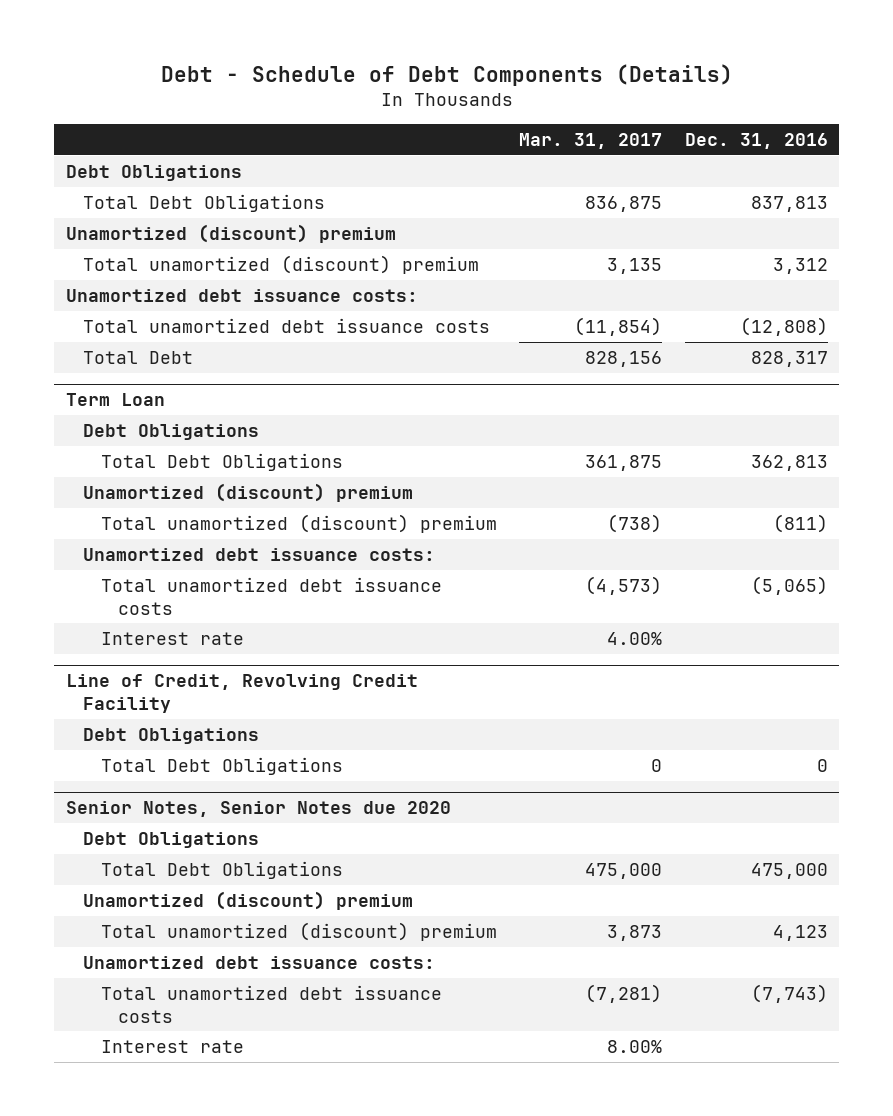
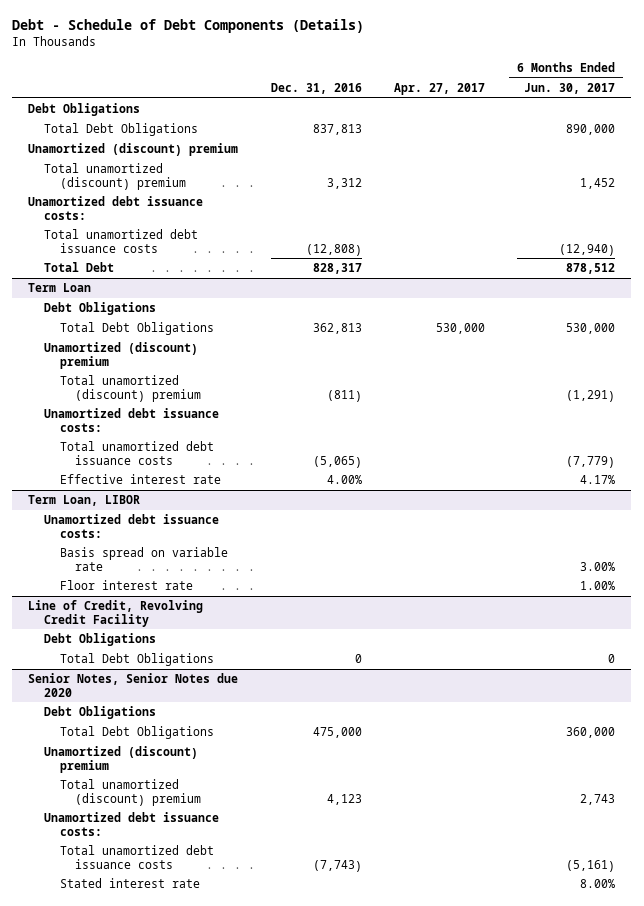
- | Mar. 31, 2017 | Dec. 31, 2016
+ | Dec. 31, 2016 | Apr. 27, 2017 | 6 Months Ended Jun. 30, 2017
@ Term Loan
- Interest rate | 4.00% |
+ Effective interest rate | 4.00% | | 4.17%
+ Term Loan, LIBOR
+ Unamortized debt issuance costs:
+ Basis spread on variable rate | | | 3.00%
+ Floor interest rate | | | 1.00%
@ Senior Notes, Senior Notes due 2020
- Interest rate | 8.00% |
+ Stated interest rate | | | 8.00%

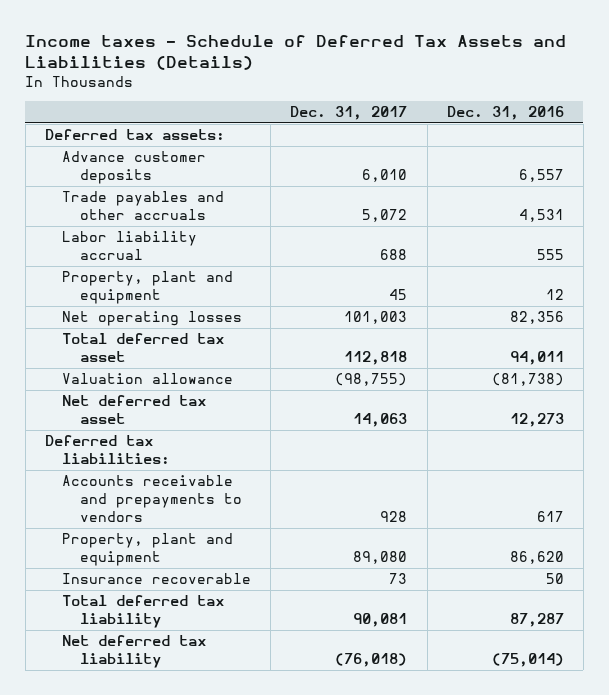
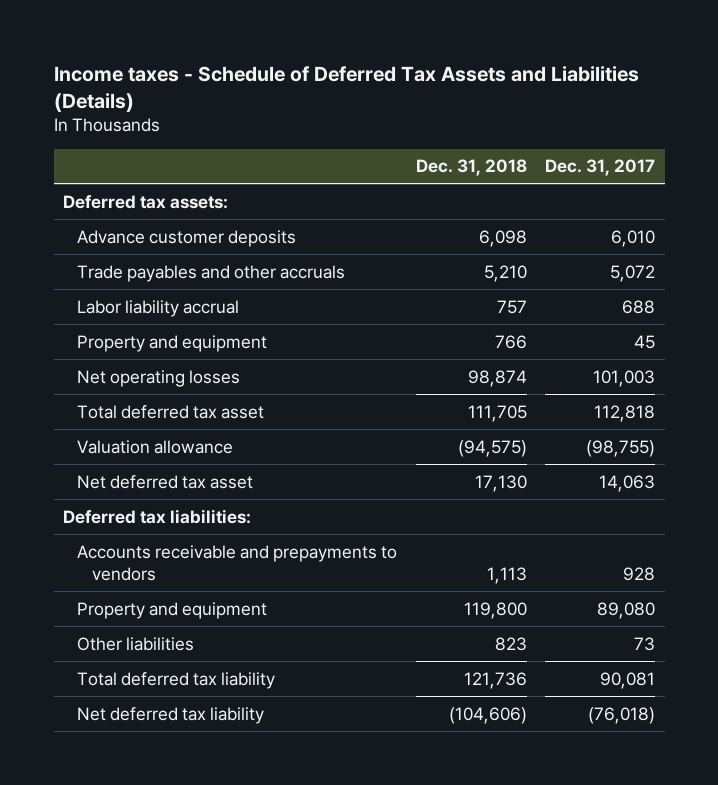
- | Dec. 31, 2017 | Dec. 31, 2016
+ | Dec. 31, 2018 | Dec. 31, 2017
- Property, plant and equipment | 45 | 12
+ Property and equipment | 766 | 45
- Property, plant and equipment | 89,080 | 86,620
- Insurance recoverable | 73 | 50
+ Property and equipment | 119,800 | 89,080
+ Other liabilities | 823 | 73

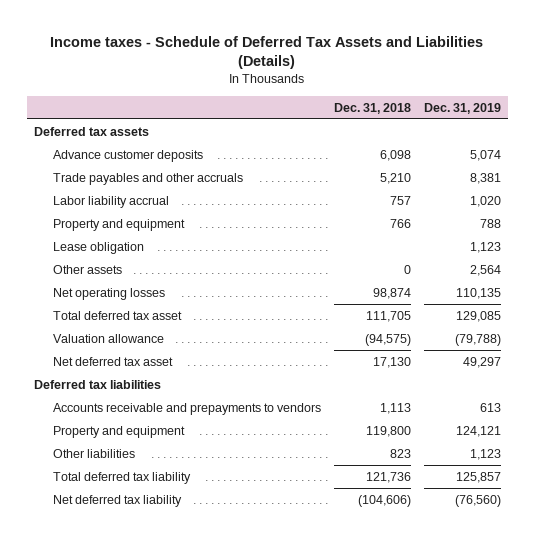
- | Dec. 31, 2018 | Dec. 31, 2017
+ | Dec. 31, 2018 | Dec. 31, 2019
- Deferred tax assets:
+ Deferred tax assets
+ Lease obligation | | 1,123
+ Other assets | 0 | 2,564
- Deferred tax liabilities:
+ Deferred tax liabilities

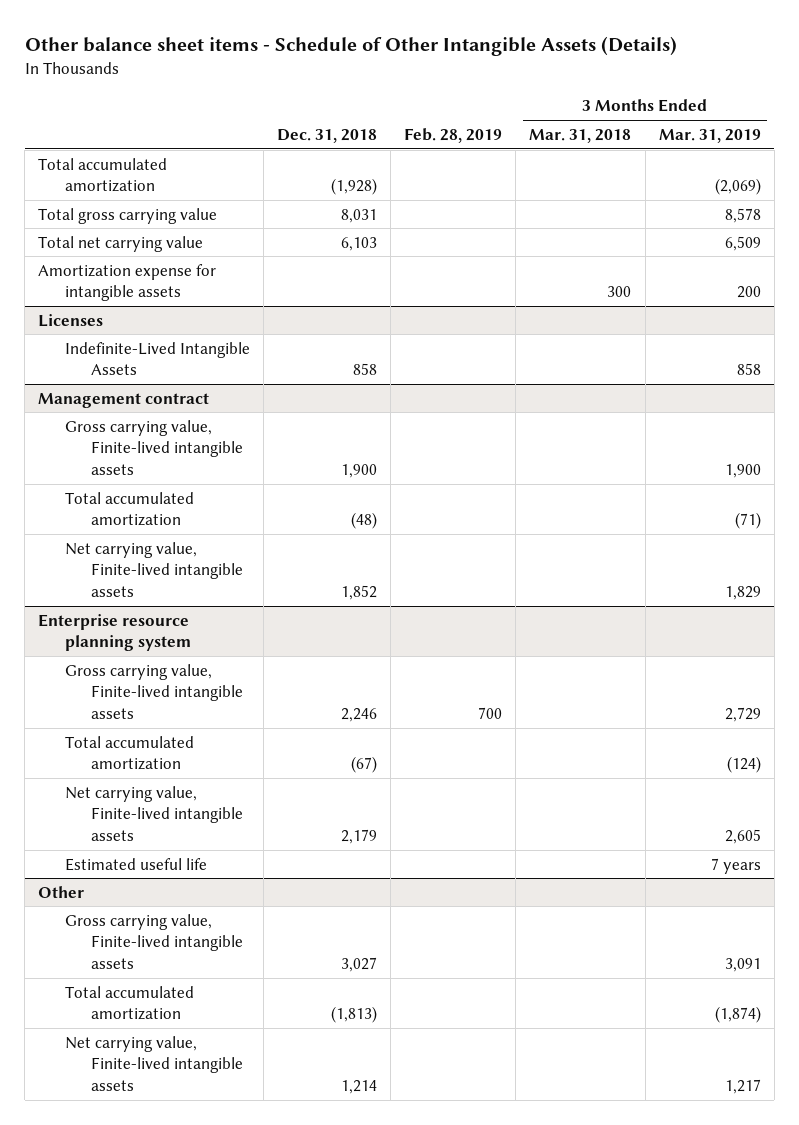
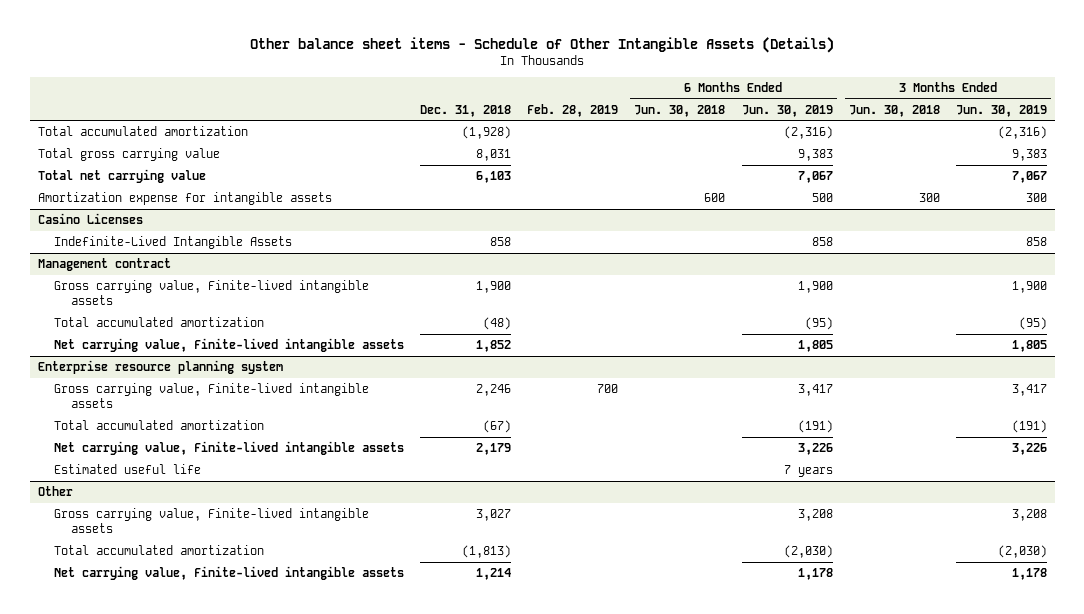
- | Dec. 31, 2018 | Feb. 28, 2019 | 3 Months Ended Mar. 31, 2018 | 3 Months Ended Mar. 31, 2019
+ | Dec. 31, 2018 | Feb. 28, 2019 | 6 Months Ended Jun. 30, 2018 | 6 Months Ended Jun. 30, 2019 | 3 Months Ended Jun. 30, 2018 | 3 Months Ended Jun. 30, 2019
- Licenses
+ Casino Licenses

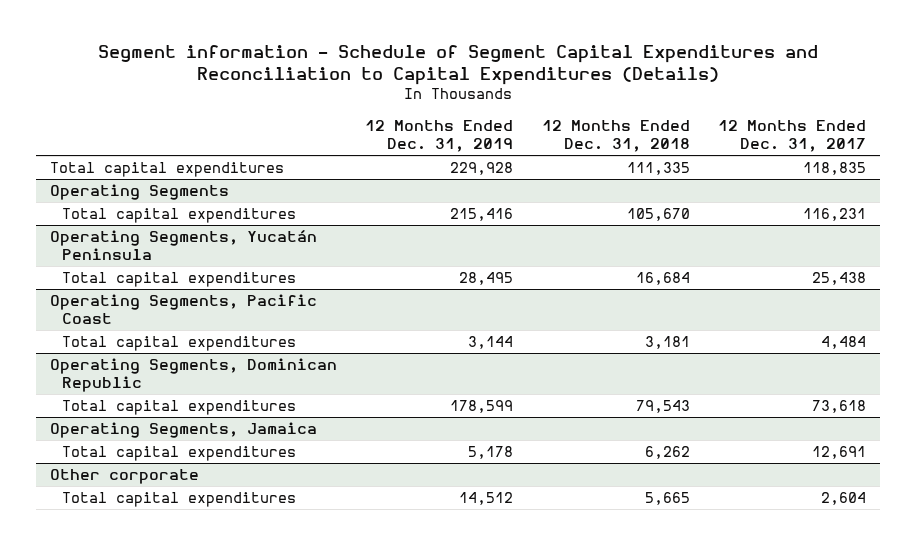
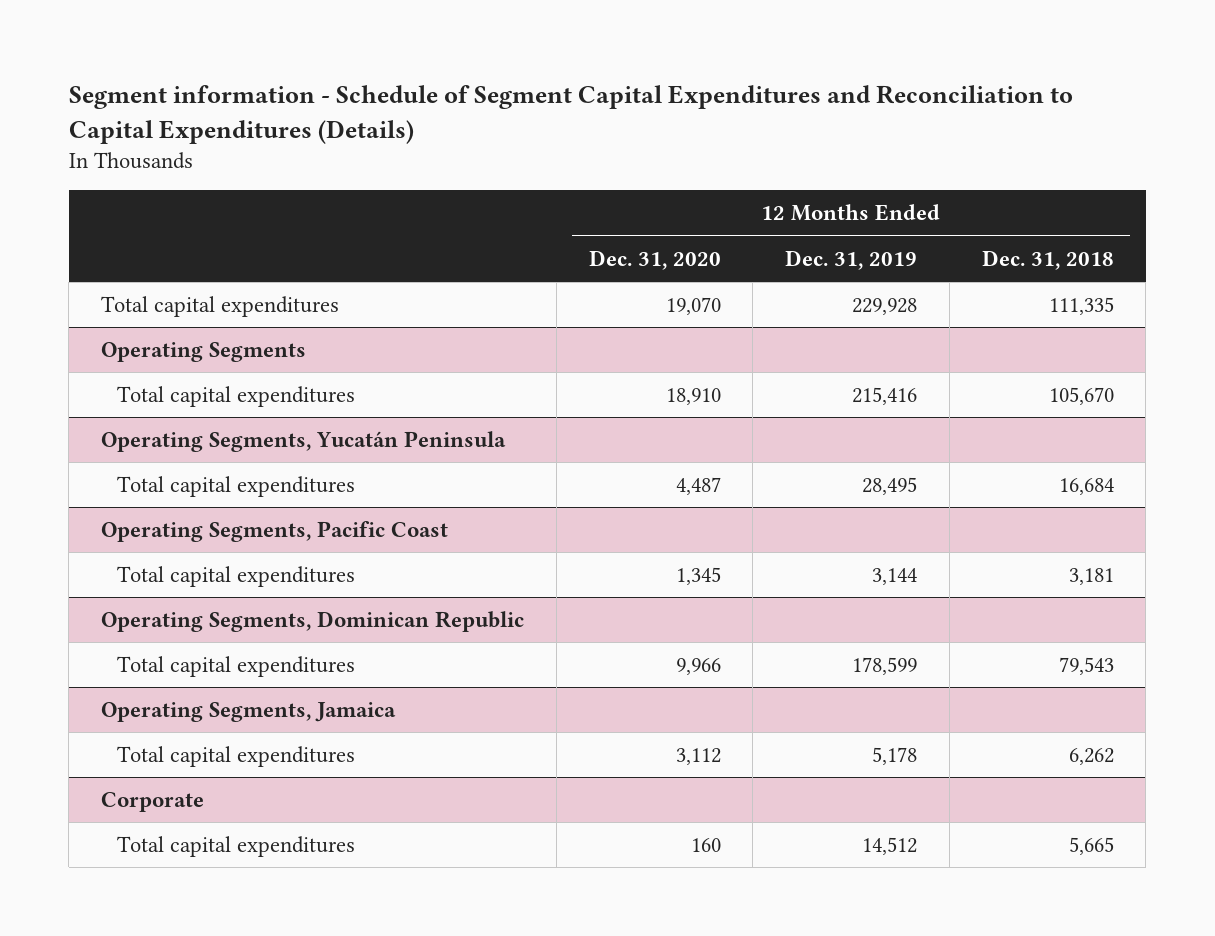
- | 12 Months Ended Dec. 31, 2019 | 12 Months Ended Dec. 31, 2018 | 12 Months Ended Dec. 31, 2017
+ | 12 Months Ended Dec. 31, 2020 | 12 Months Ended Dec. 31, 2019 | 12 Months Ended Dec. 31, 2018
- Other corporate
+ Corporate

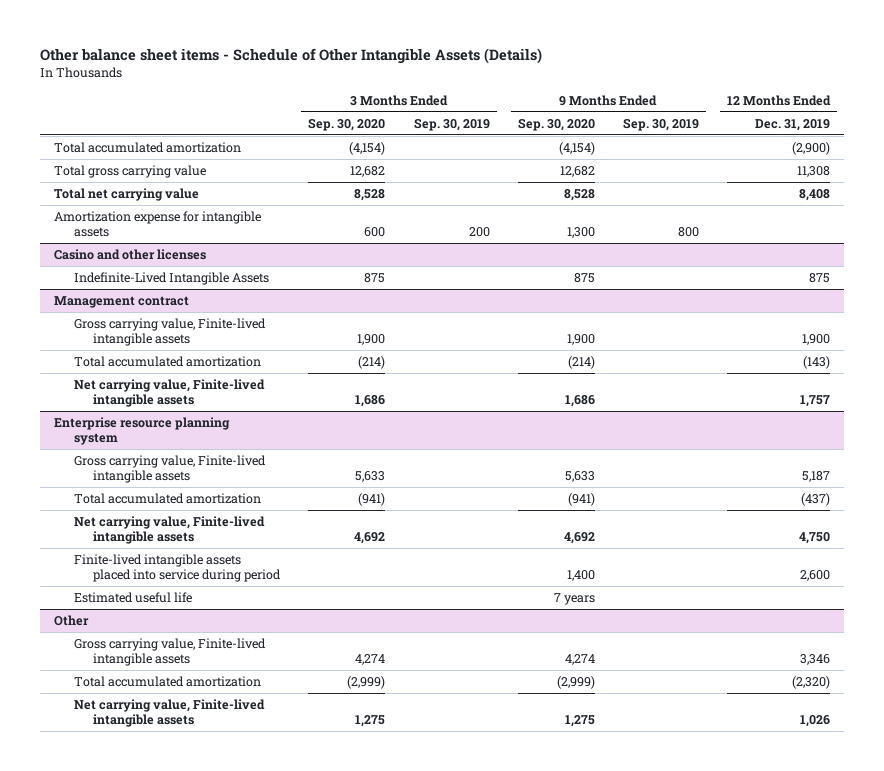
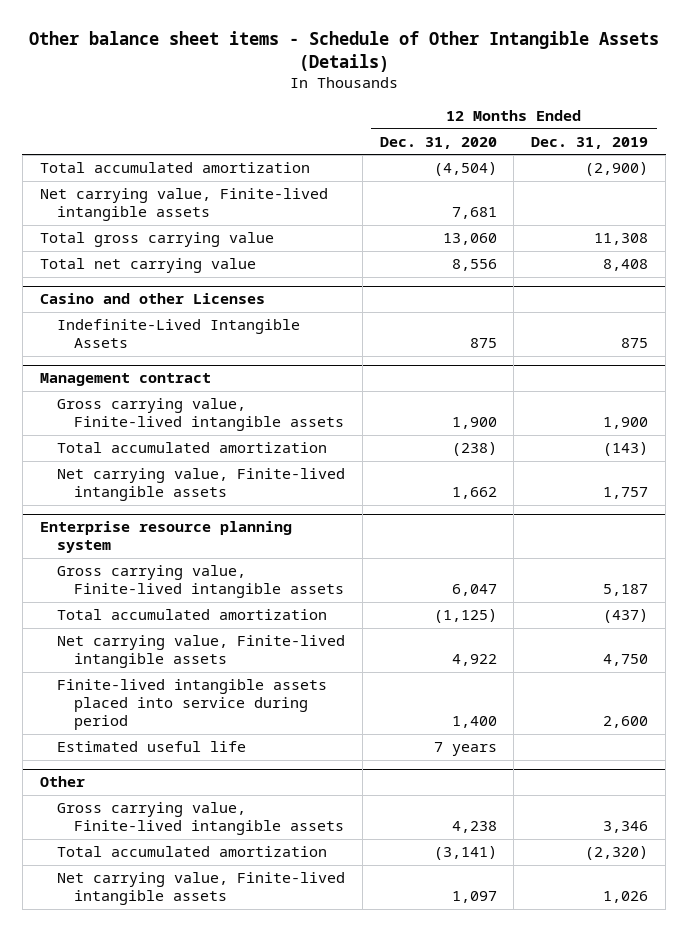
- | 3 Months Ended Sep. 30, 2020 | 3 Months Ended Sep. 30, 2019 | 9 Months Ended Sep. 30, 2020 | 9 Months Ended Sep. 30, 2019 | 12 Months Ended Dec. 31, 2019
+ | 12 Months Ended Dec. 31, 2020 | 12 Months Ended Dec. 31, 2019
+ Net carrying value, Finite-lived intangible assets | 7,681 |
- Amortization expense for intangible assets | 600 | 200 | 1,300 | 800 |
- Casino and other licenses
+ Casino and other Licenses

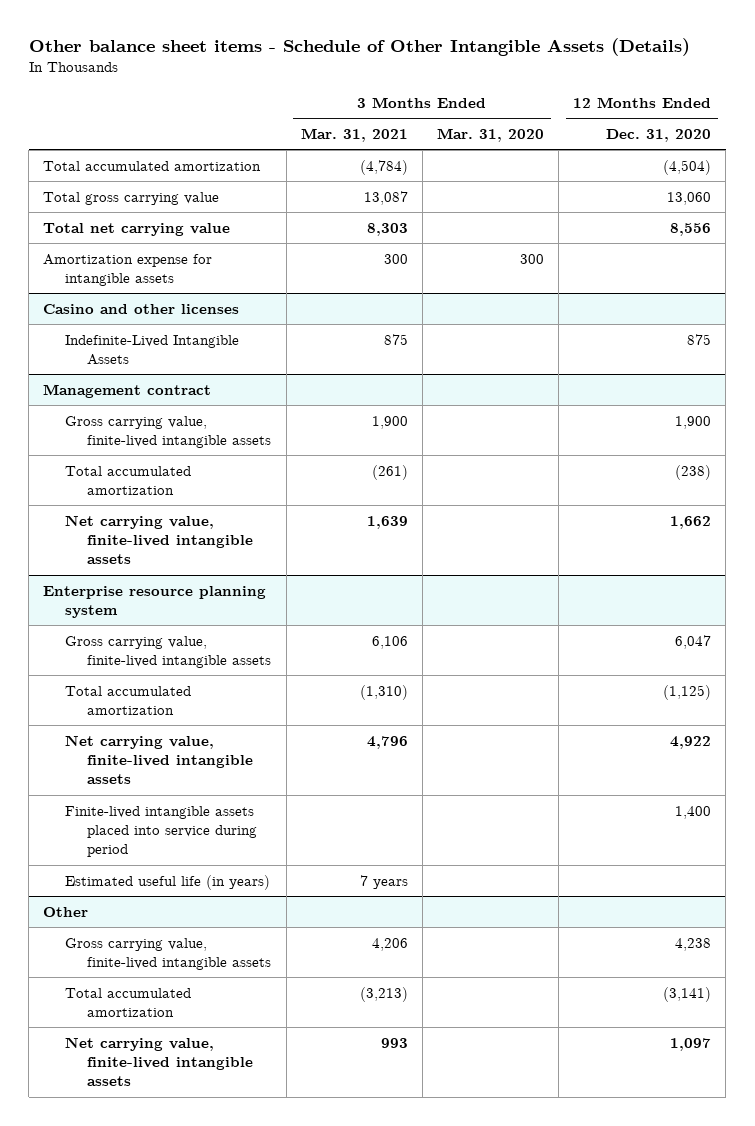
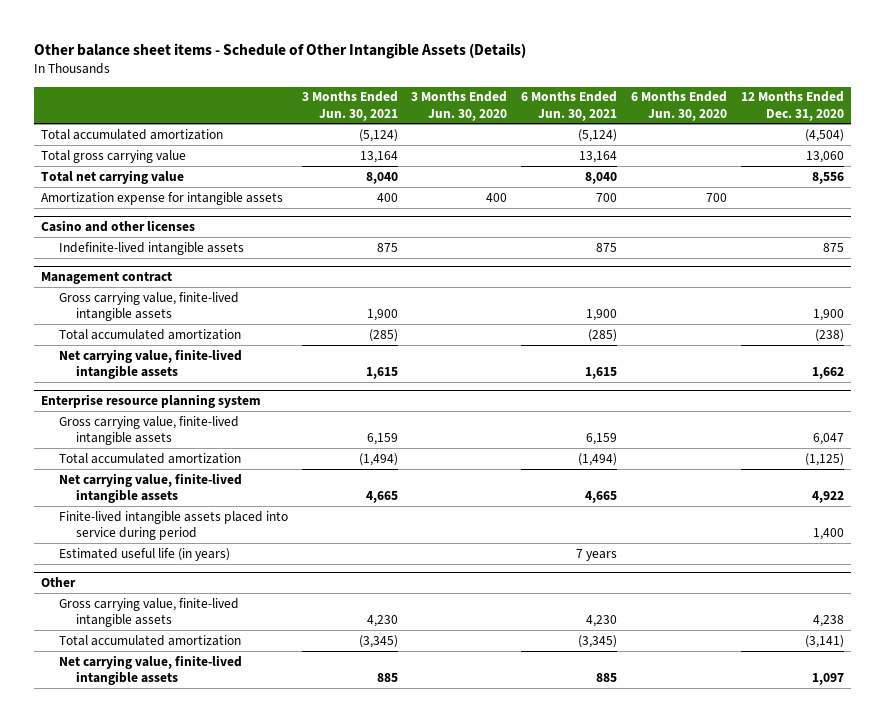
- | 3 Months Ended Mar. 31, 2021 | 3 Months Ended Mar. 31, 2020 | 12 Months Ended Dec. 31, 2020
+ | 3 Months Ended Jun. 30, 2021 | 3 Months Ended Jun. 30, 2020 | 6 Months Ended Jun. 30, 2021 | 6 Months Ended Jun. 30, 2020 | 12 Months Ended Dec. 31, 2020
@ Casino and other licenses
- Indefinite-Lived Intangible Assets | 875 | | 875
+ Indefinite-lived intangible assets | 875 | | 875 | | 875

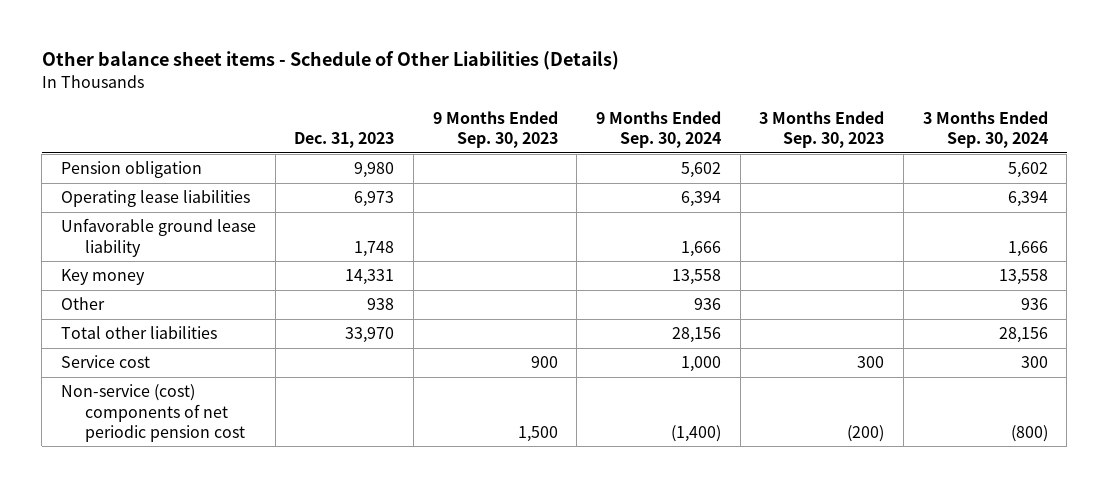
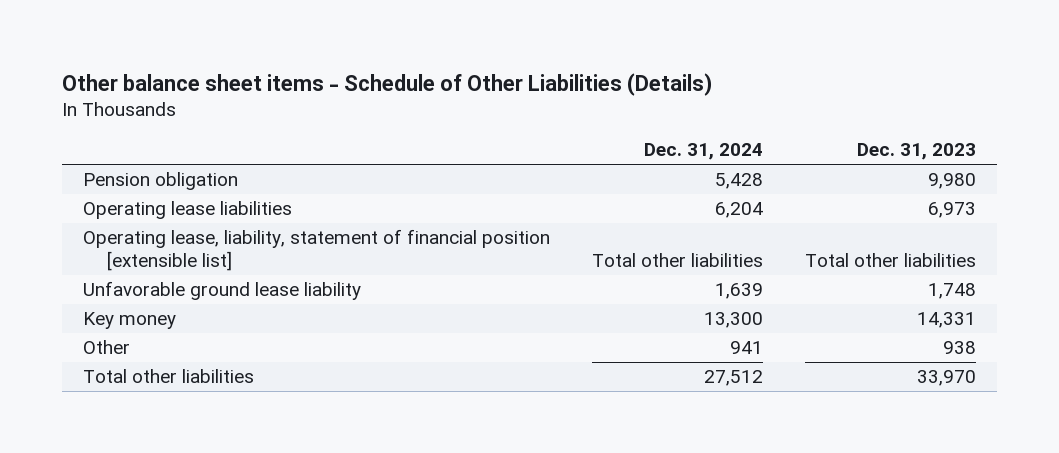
- | Dec. 31, 2023 | 9 Months Ended Sep. 30, 2023 | 9 Months Ended Sep. 30, 2024 | 3 Months Ended Sep. 30, 2023 | 3 Months Ended Sep. 30, 2024
+ | Dec. 31, 2024 | Dec. 31, 2023
+ Operating lease, liability, statement of financial position [extensible list] | Total other liabilities | Total other liabilities
- Service cost | | 900 | 1,000 | 300 | 300
- Non-service (cost) components of net periodic pension cost | | 1,500 | (1,400) | (200) | (800)

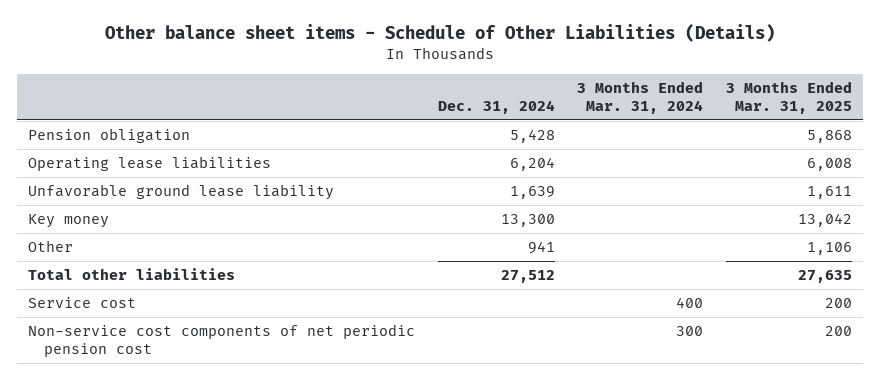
- | Dec. 31, 2024 | Dec. 31, 2023
+ | Dec. 31, 2024 | 3 Months Ended Mar. 31, 2024 | 3 Months Ended Mar. 31, 2025
- Operating lease, liability, statement of financial position [extensible list] | Total other liabilities | Total other liabilities
+ Service cost | | 400 | 200
+ Non-service cost components of net periodic pension cost | | 300 | 200

